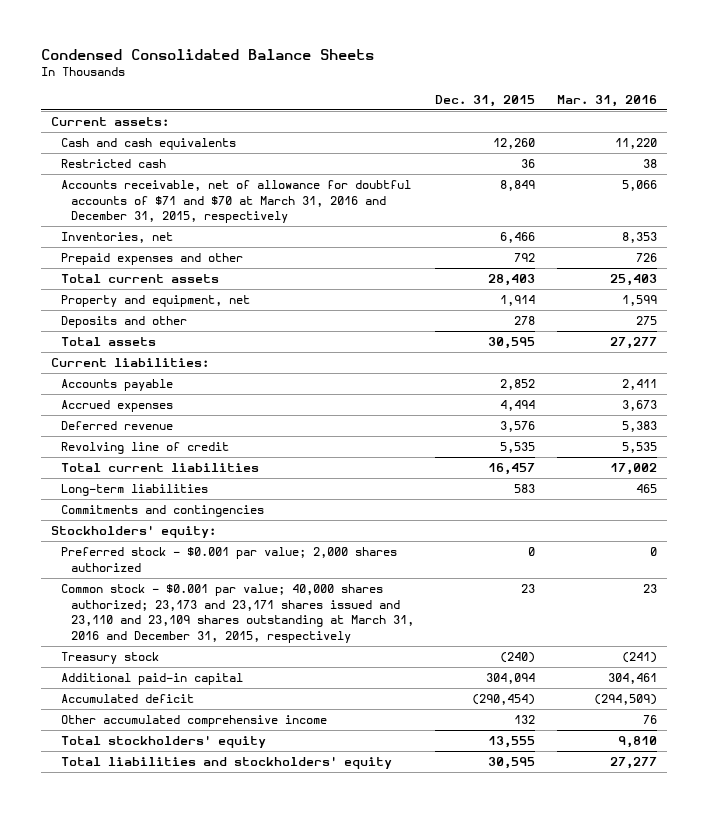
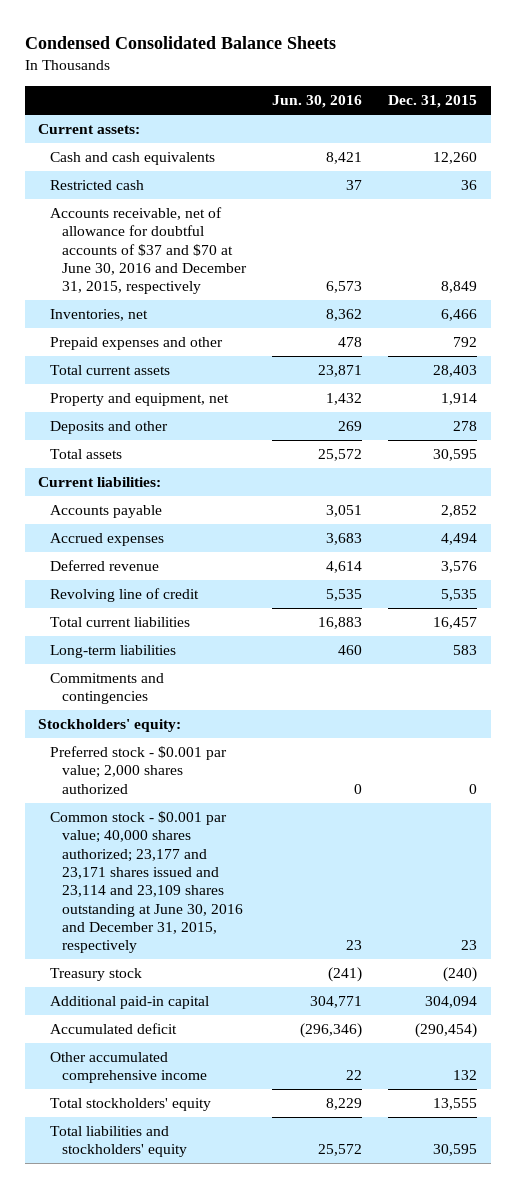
- | Dec. 31, 2015 | Mar. 31, 2016
+ | Jun. 30, 2016 | Dec. 31, 2015
- Accounts receivable, net of allowance for doubtful accounts of $71 and $70 at March 31, 2016 and December 31, 2015, respectively | 8,849 | 5,066
+ Accounts receivable, net of allowance for doubtful accounts of $37 and $70 at June 30, 2016 and December 31, 2015, respectively | 6,573 | 8,849
- Common stock - $0.001 par value; 40,000 shares authorized; 23,173 and 23,171 shares issued and 23,110 and 23,109 shares outstanding at March 31, 2016 and December 31, 2015, respectively | 23 | 23
+ Common stock - $0.001 par value; 40,000 shares authorized; 23,177 and 23,171 shares issued and 23,114 and 23,109 shares outstanding at June 30, 2016 and December 31, 2015, respectively | 23 | 23

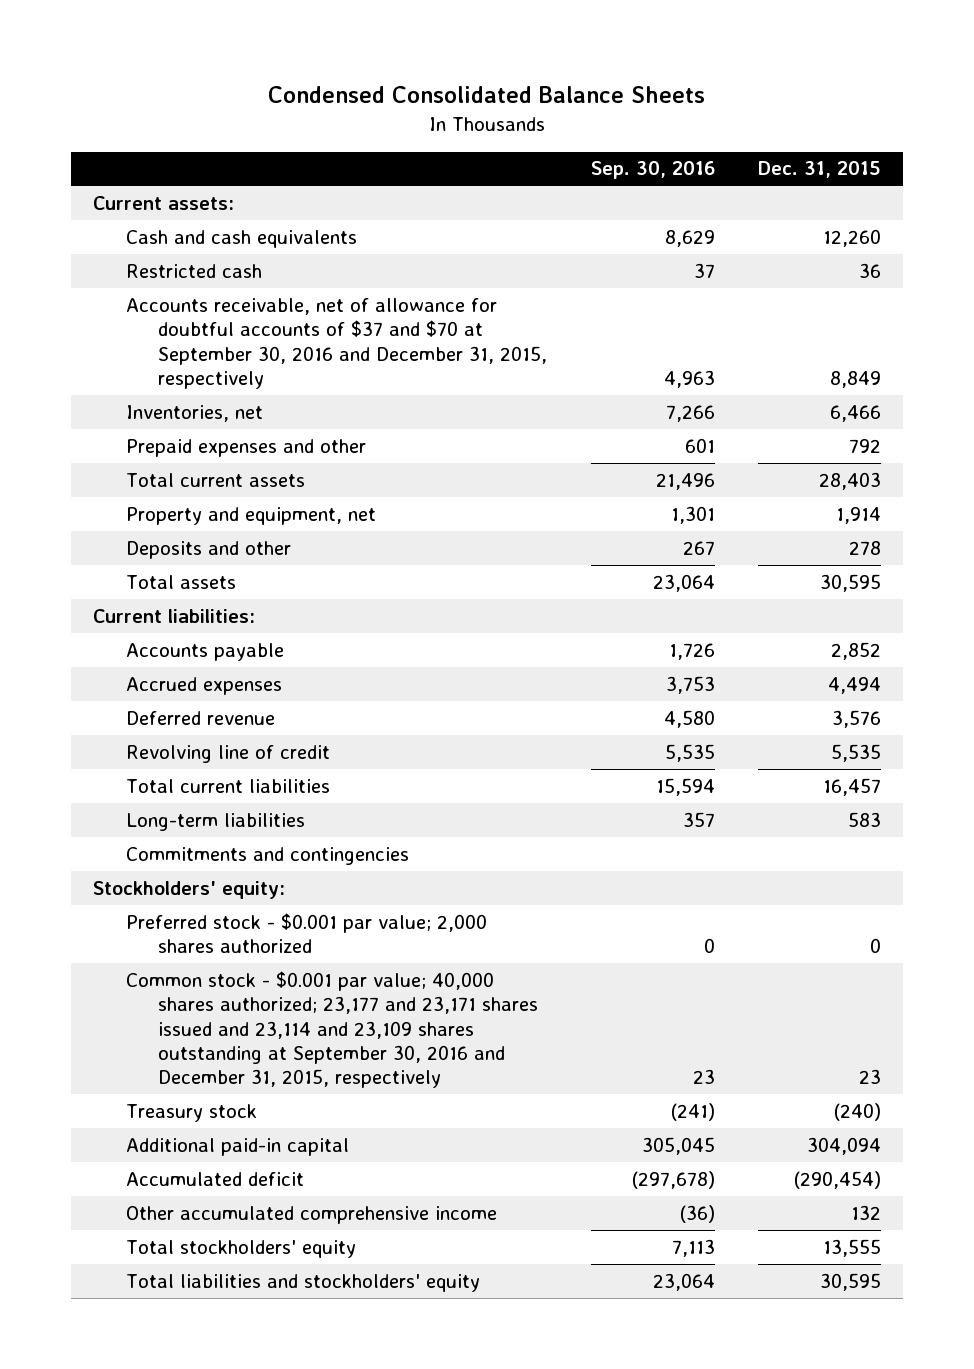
- | Jun. 30, 2016 | Dec. 31, 2015
+ | Sep. 30, 2016 | Dec. 31, 2015
- Accounts receivable, net of allowance for doubtful accounts of $37 and $70 at June 30, 2016 and December 31, 2015, respectively | 6,573 | 8,849
+ Accounts receivable, net of allowance for doubtful accounts of $37 and $70 at September 30, 2016 and December 31, 2015, respectively | 4,963 | 8,849
- Common stock - $0.001 par value; 40,000 shares authorized; 23,177 and 23,171 shares issued and 23,114 and 23,109 shares outstanding at June 30, 2016 and December 31, 2015, respectively | 23 | 23
+ Common stock - $0.001 par value; 40,000 shares authorized; 23,177 and 23,171 shares issued and 23,114 and 23,109 shares outstanding at September 30, 2016 and December 31, 2015, respectively | 23 | 23

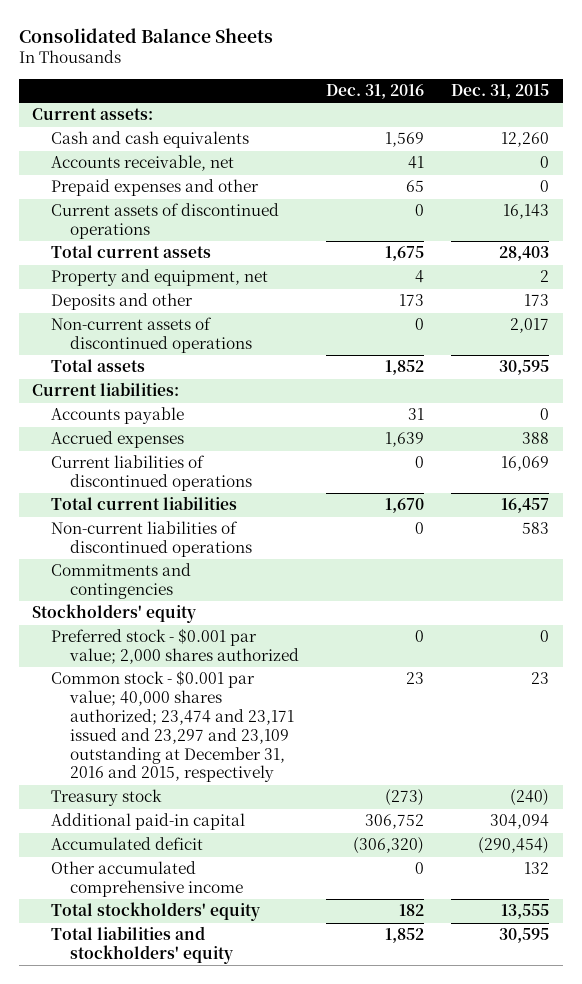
- Condensed Consolidated Balance Sheets
+ Consolidated Balance Sheets
- | Sep. 30, 2016 | Dec. 31, 2015
+ | Dec. 31, 2016 | Dec. 31, 2015
- Restricted cash | 37 | 36
- Accounts receivable, net of allowance for doubtful accounts of $37 and $70 at September 30, 2016 and December 31, 2015, respectively | 4,963 | 8,849
- Inventories, net | 7,266 | 6,466
- Prepaid expenses and other | 601 | 792
+ Accounts receivable, net | 41 | 0
+ Prepaid expenses and other | 65 | 0
+ Current assets of discontinued operations | 0 | 16,143
- Property and equipment, net | 1,301 | 1,914
- Deposits and other | 267 | 278
+ Property and equipment, net | 4 | 2
+ Deposits and other | 173 | 173
+ Non-current assets of discontinued operations | 0 | 2,017
- Accounts payable | 1,726 | 2,852
- Accrued expenses | 3,753 | 4,494
- Deferred revenue | 4,580 | 3,576
- Revolving line of credit | 5,535 | 5,535
+ Accounts payable | 31 | 0
+ Accrued expenses | 1,639 | 388
+ Current liabilities of discontinued operations | 0 | 16,069
- Long-term liabilities | 357 | 583
+ Non-current liabilities of discontinued operations | 0 | 583
- Stockholders' equity:
+ Stockholders' equity
- Common stock - $0.001 par value; 40,000 shares authorized; 23,177 and 23,171 shares issued and 23,114 and 23,109 shares outstanding at September 30, 2016 and December 31, 2015, respectively | 23 | 23
+ Common stock - $0.001 par value; 40,000 shares authorized; 23,474 and 23,171 issued and 23,297 and 23,109 outstanding at December 31, 2016 and 2015, respectively | 23 | 23

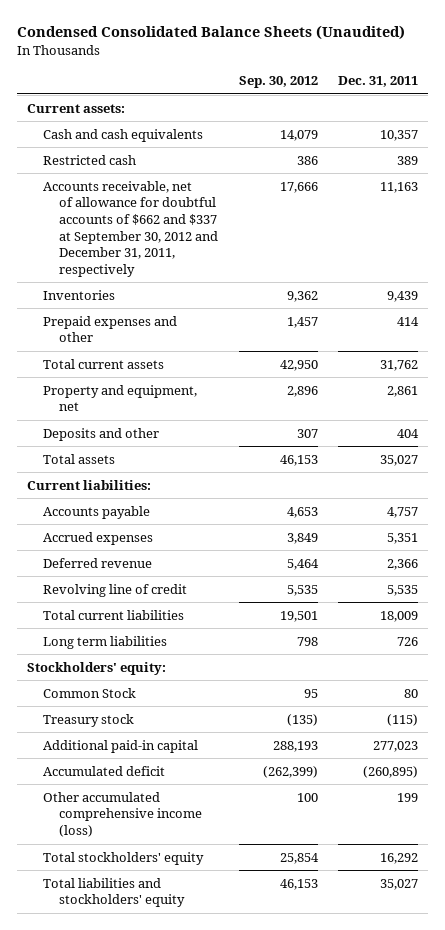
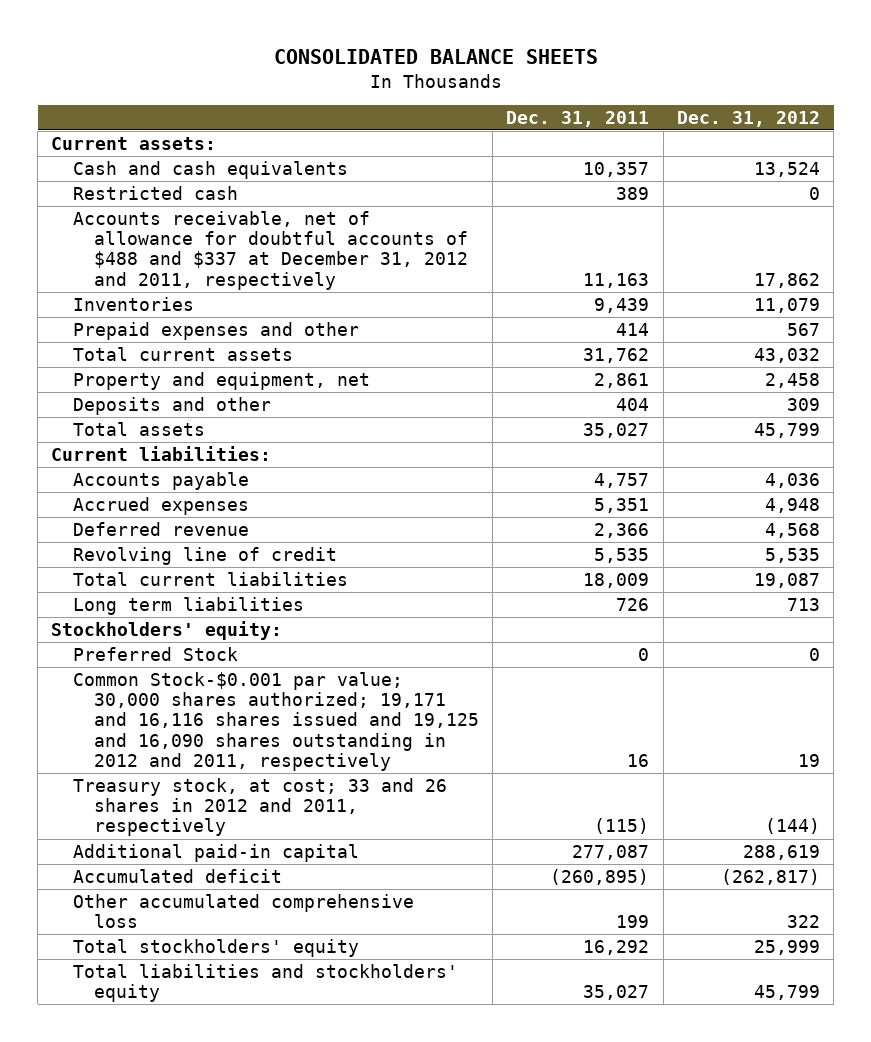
- Condensed Consolidated Balance Sheets (Unaudited)
+ CONSOLIDATED BALANCE SHEETS
- | Sep. 30, 2012 | Dec. 31, 2011
+ | Dec. 31, 2011 | Dec. 31, 2012
- Accounts receivable, net of allowance for doubtful accounts of $662 and $337 at September 30, 2012 and December 31, 2011, respectively | 17,666 | 11,163
+ Accounts receivable, net of allowance for doubtful accounts of $488 and $337 at December 31, 2012 and 2011, respectively | 11,163 | 17,862
- Common Stock | 95 | 80
- Treasury stock | (135) | (115)
- Additional paid-in capital | 288,193 | 277,023
+ Preferred Stock | 0 | 0
+ Common Stock-$0.001 par value; 30,000 shares authorized; 19,171 and 16,116 shares issued and 19,125 and 16,090 shares outstanding in 2012 and 2011, respectively | 16 | 19
+ Treasury stock, at cost; 33 and 26 shares in 2012 and 2011, respectively | (115) | (144)
+ Additional paid-in capital | 277,087 | 288,619
- Other accumulated comprehensive income (loss) | 100 | 199
+ Other accumulated comprehensive loss | 199 | 322

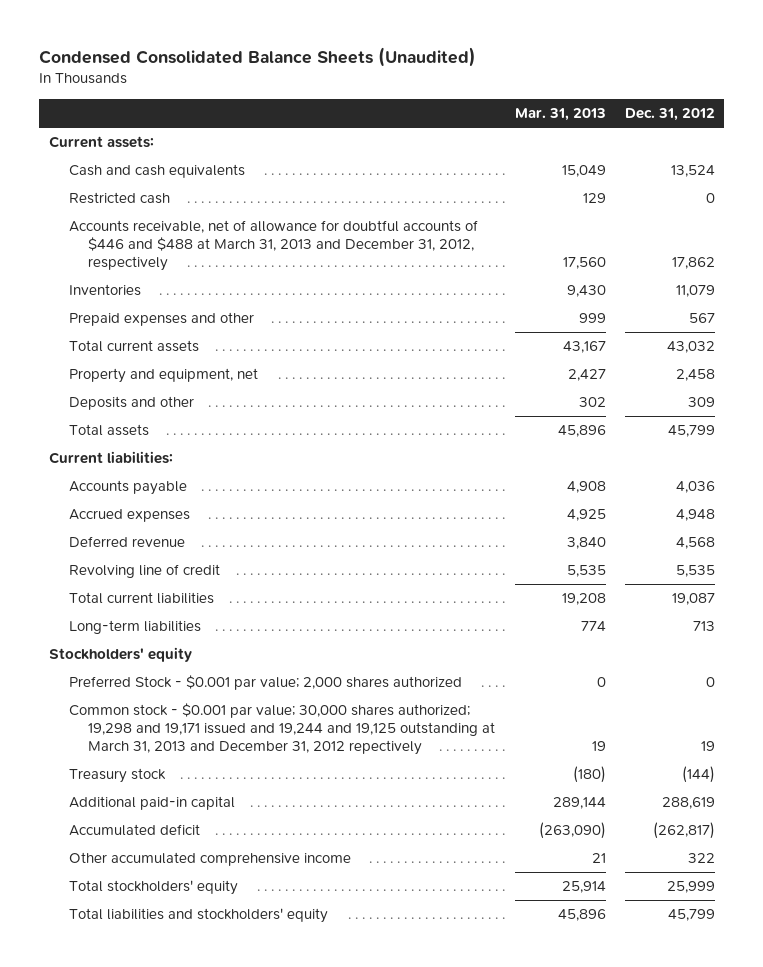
- CONSOLIDATED BALANCE SHEETS
+ Condensed Consolidated Balance Sheets (Unaudited)
- | Dec. 31, 2011 | Dec. 31, 2012
+ | Mar. 31, 2013 | Dec. 31, 2012
- Accounts receivable, net of allowance for doubtful accounts of $488 and $337 at December 31, 2012 and 2011, respectively | 11,163 | 17,862
+ Accounts receivable, net of allowance for doubtful accounts of $446 and $488 at March 31, 2013 and December 31, 2012, respectively | 17,560 | 17,862
- Long term liabilities | 726 | 713
- Stockholders' equity:
- Preferred Stock | 0 | 0
- Common Stock-$0.001 par value; 30,000 shares authorized; 19,171 and 16,116 shares issued and 19,125 and 16,090 shares outstanding in 2012 and 2011, respectively | 16 | 19
- Treasury stock, at cost; 33 and 26 shares in 2012 and 2011, respectively | (115) | (144)
+ Long-term liabilities | 774 | 713
+ Stockholders' equity
+ Preferred Stock - $0.001 par value; 2,000 shares authorized | 0 | 0
+ Common stock - $0.001 par value; 30,000 shares authorized; 19,298 and 19,171 issued and 19,244 and 19,125 outstanding at March 31, 2013 and December 31, 2012 repectively | 19 | 19
+ Treasury stock | (180) | (144)
- Other accumulated comprehensive loss | 199 | 322
+ Other accumulated comprehensive income | 21 | 322

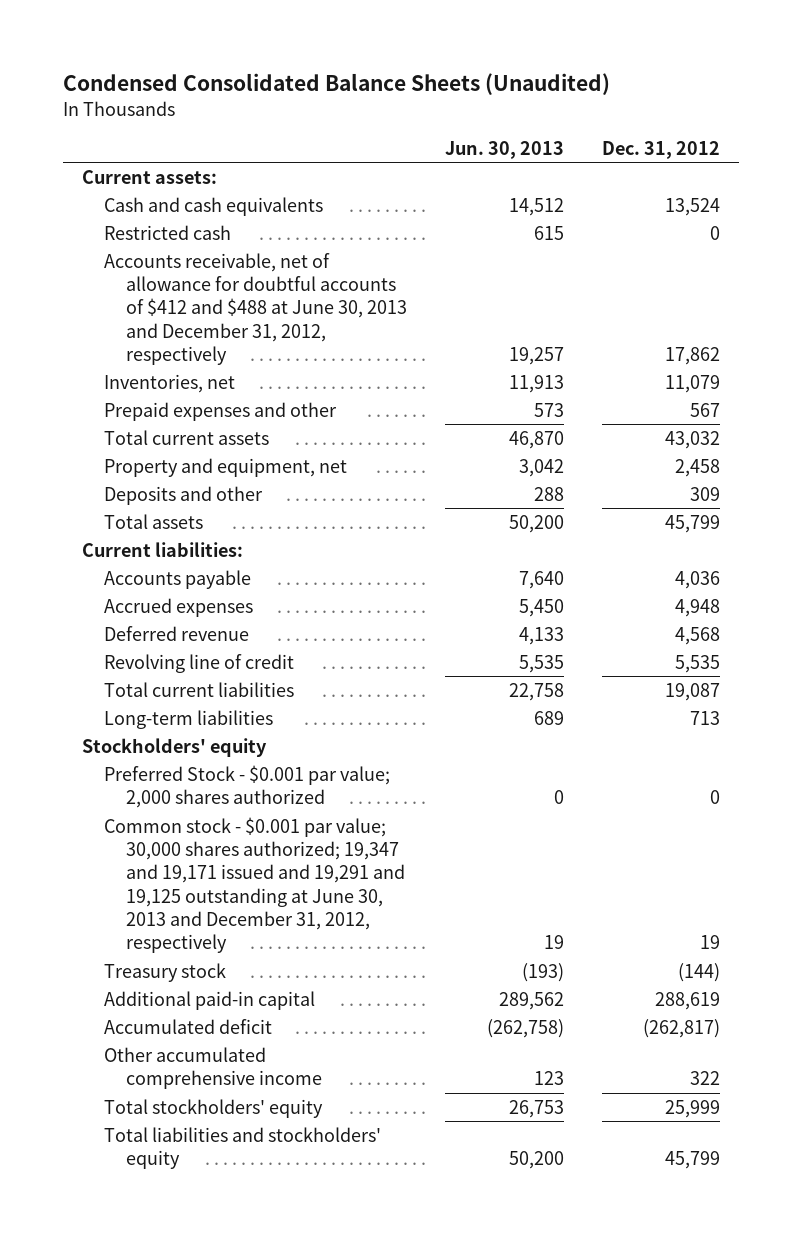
- | Mar. 31, 2013 | Dec. 31, 2012
+ | Jun. 30, 2013 | Dec. 31, 2012
- Accounts receivable, net of allowance for doubtful accounts of $446 and $488 at March 31, 2013 and December 31, 2012, respectively | 17,560 | 17,862
- Inventories | 9,430 | 11,079
+ Accounts receivable, net of allowance for doubtful accounts of $412 and $488 at June 30, 2013 and December 31, 2012, respectively | 19,257 | 17,862
+ Inventories, net | 11,913 | 11,079
- Common stock - $0.001 par value; 30,000 shares authorized; 19,298 and 19,171 issued and 19,244 and 19,125 outstanding at March 31, 2013 and December 31, 2012 repectively | 19 | 19
+ Common stock - $0.001 par value; 30,000 shares authorized; 19,347 and 19,171 issued and 19,291 and 19,125 outstanding at June 30, 2013 and December 31, 2012, respectively | 19 | 19

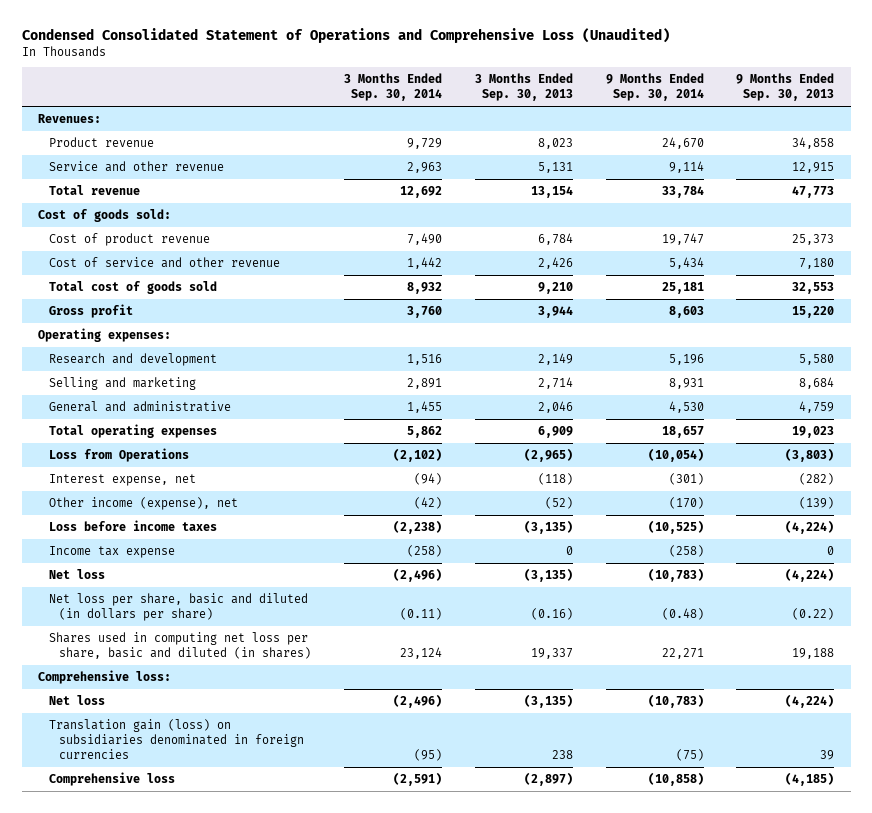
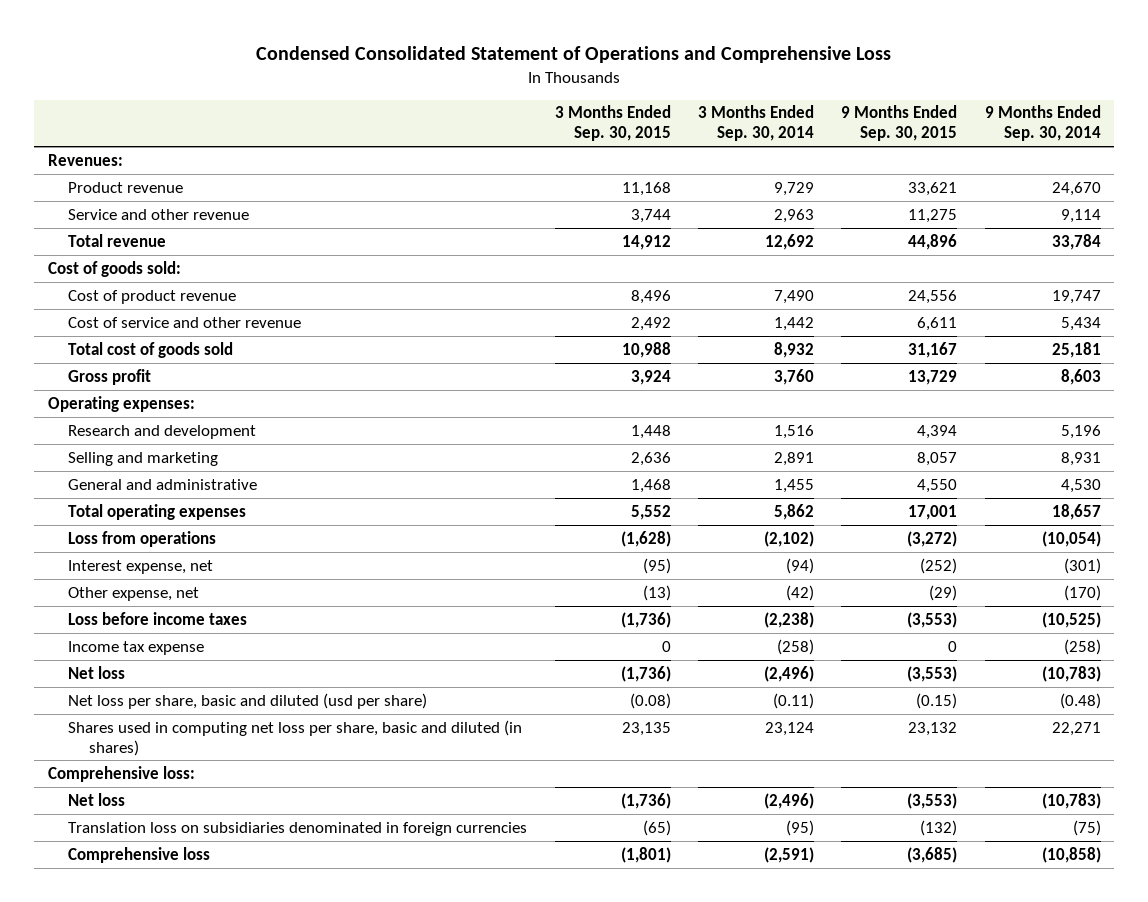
- Condensed Consolidated Statement of Operations and Comprehensive Loss (Unaudited)
+ Condensed Consolidated Statement of Operations and Comprehensive Loss
- | 3 Months Ended Sep. 30, 2014 | 3 Months Ended Sep. 30, 2013 | 9 Months Ended Sep. 30, 2014 | 9 Months Ended Sep. 30, 2013
+ | 3 Months Ended Sep. 30, 2015 | 3 Months Ended Sep. 30, 2014 | 9 Months Ended Sep. 30, 2015 | 9 Months Ended Sep. 30, 2014
- Loss from Operations | (2,102) | (2,965) | (10,054) | (3,803)
+ Loss from operations | (1,628) | (2,102) | (3,272) | (10,054)
- Other income (expense), net | (42) | (52) | (170) | (139)
+ Other expense, net | (13) | (42) | (29) | (170)
- Net loss per share, basic and diluted (in dollars per share) | (0.11) | (0.16) | (0.48) | (0.22)
+ Net loss per share, basic and diluted (usd per share) | (0.08) | (0.11) | (0.15) | (0.48)
- Translation gain (loss) on subsidiaries denominated in foreign currencies | (95) | 238 | (75) | 39
+ Translation loss on subsidiaries denominated in foreign currencies | (65) | (95) | (132) | (75)

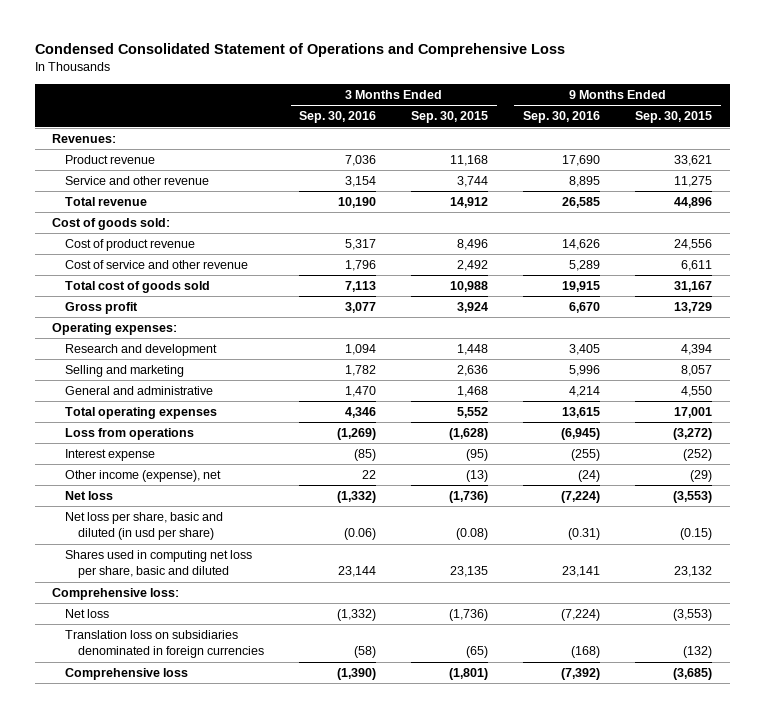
- | 3 Months Ended Sep. 30, 2015 | 3 Months Ended Sep. 30, 2014 | 9 Months Ended Sep. 30, 2015 | 9 Months Ended Sep. 30, 2014
+ | 3 Months Ended Sep. 30, 2016 | 3 Months Ended Sep. 30, 2015 | 9 Months Ended Sep. 30, 2016 | 9 Months Ended Sep. 30, 2015
- Interest expense, net | (95) | (94) | (252) | (301)
- Other expense, net | (13) | (42) | (29) | (170)
- Loss before income taxes | (1,736) | (2,238) | (3,553) | (10,525)
- Income tax expense | 0 | (258) | 0 | (258)
+ Interest expense | (85) | (95) | (255) | (252)
+ Other income (expense), net | 22 | (13) | (24) | (29)
- Net loss per share, basic and diluted (usd per share) | (0.08) | (0.11) | (0.15) | (0.48)
- Shares used in computing net loss per share, basic and diluted (in shares) | 23,135 | 23,124 | 23,132 | 22,271
+ Net loss per share, basic and diluted (in usd per share) | (0.06) | (0.08) | (0.31) | (0.15)
+ Shares used in computing net loss per share, basic and diluted | 23,144 | 23,135 | 23,141 | 23,132

